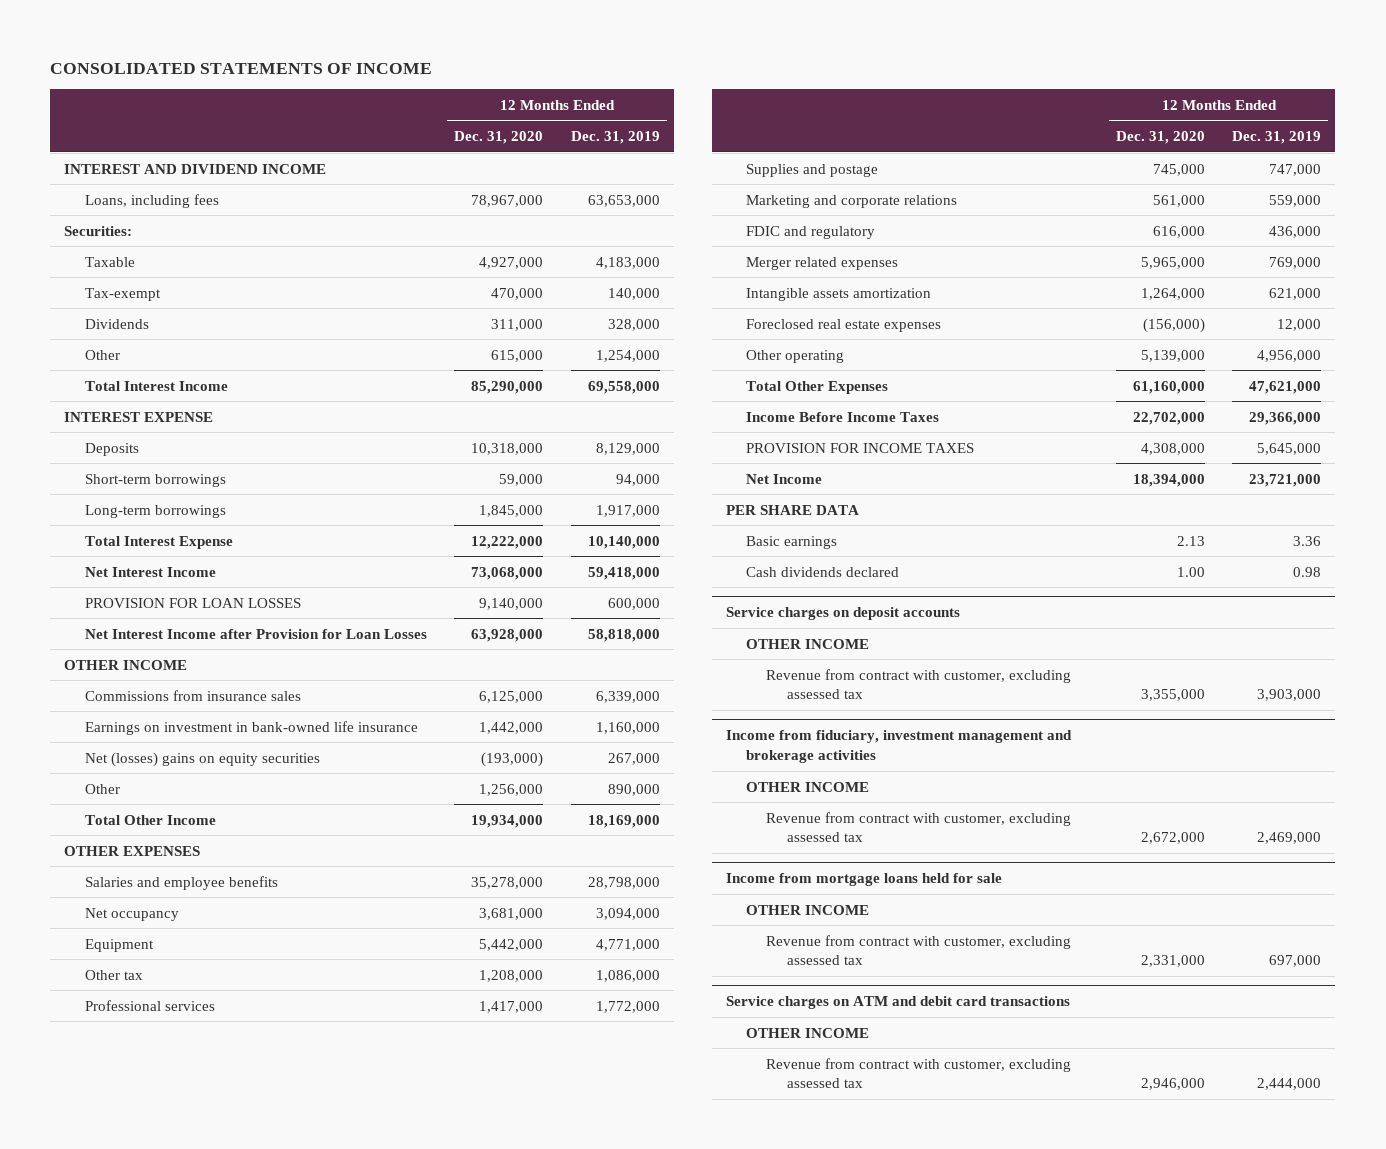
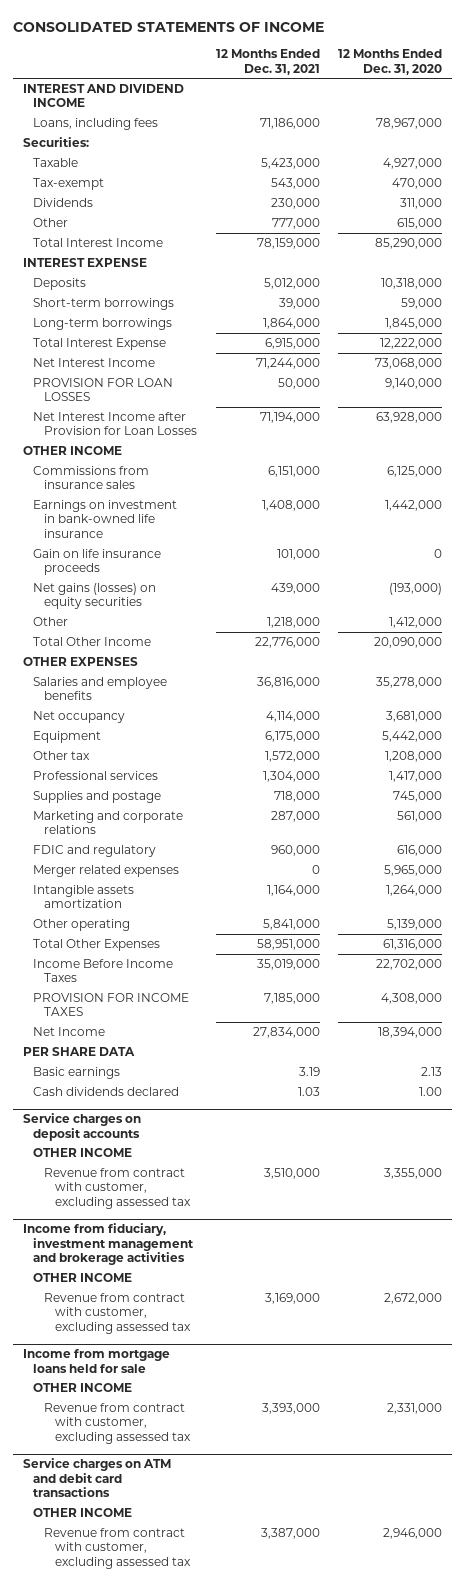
- | 12 Months Ended Dec. 31, 2020 | 12 Months Ended Dec. 31, 2019
+ | 12 Months Ended Dec. 31, 2021 | 12 Months Ended Dec. 31, 2020
- Net (losses) gains on equity securities | (193,000) | 267,000
- Other | 1,256,000 | 890,000
- Total Other Income | 19,934,000 | 18,169,000
+ Gain on life insurance proceeds | 101,000 | 0
+ Net gains (losses) on equity securities | 439,000 | (193,000)
+ Other | 1,218,000 | 1,412,000
+ Total Other Income | 22,776,000 | 20,090,000
- Foreclosed real estate expenses | (156,000) | 12,000
- Total Other Expenses | 61,160,000 | 47,621,000
+ Total Other Expenses | 58,951,000 | 61,316,000

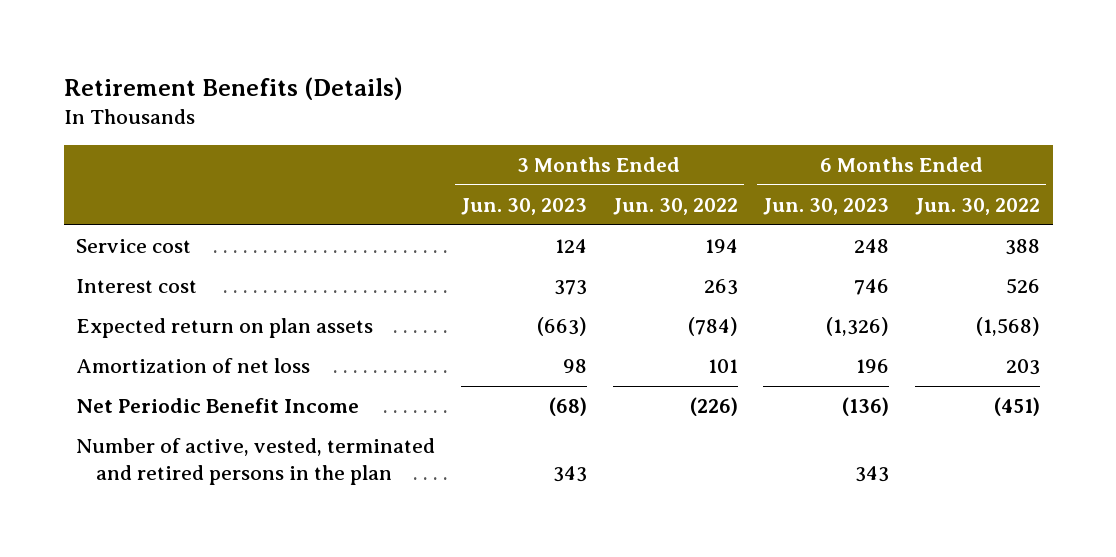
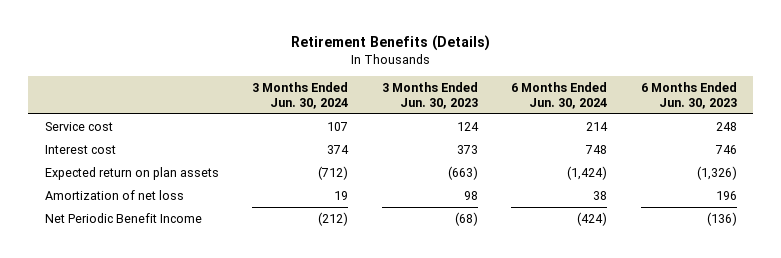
- | 3 Months Ended Jun. 30, 2023 | 3 Months Ended Jun. 30, 2022 | 6 Months Ended Jun. 30, 2023 | 6 Months Ended Jun. 30, 2022
+ | 3 Months Ended Jun. 30, 2024 | 3 Months Ended Jun. 30, 2023 | 6 Months Ended Jun. 30, 2024 | 6 Months Ended Jun. 30, 2023
- Number of active, vested, terminated and retired persons in the plan | 343 | | 343 |

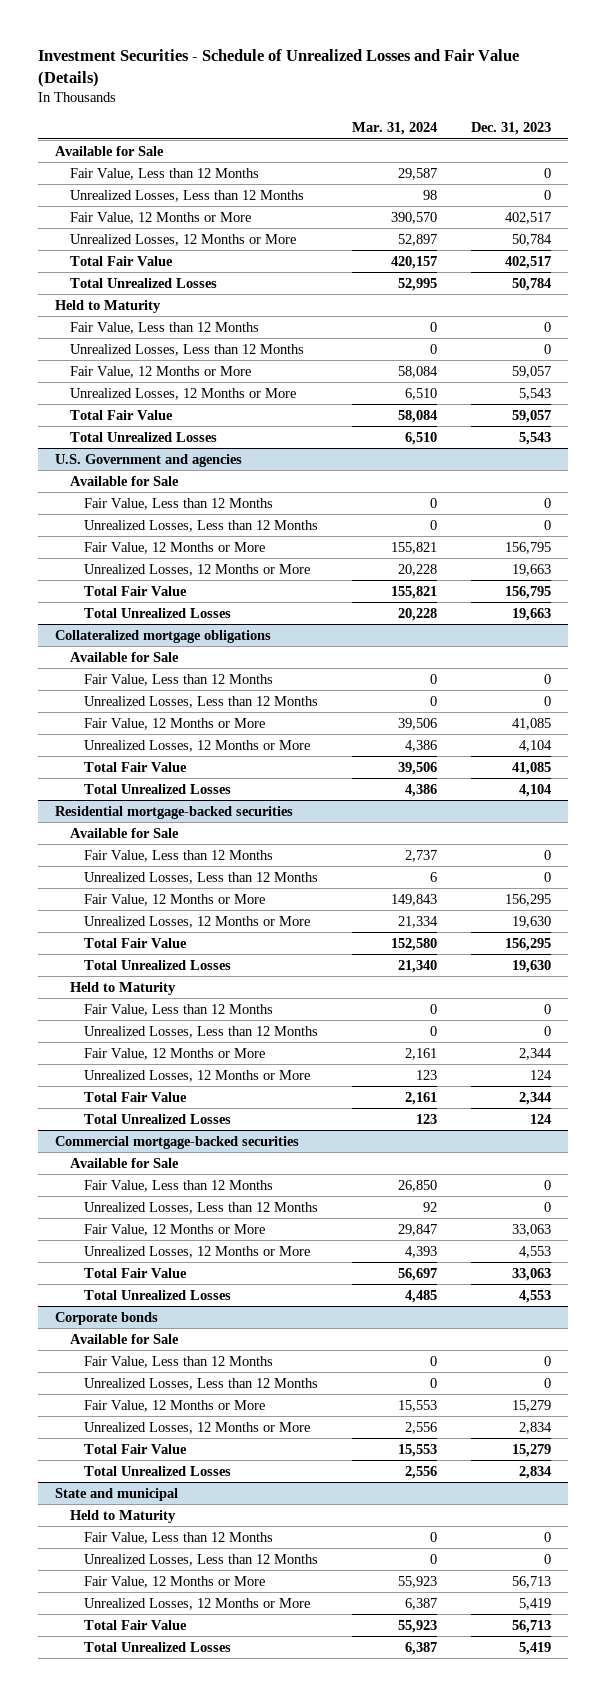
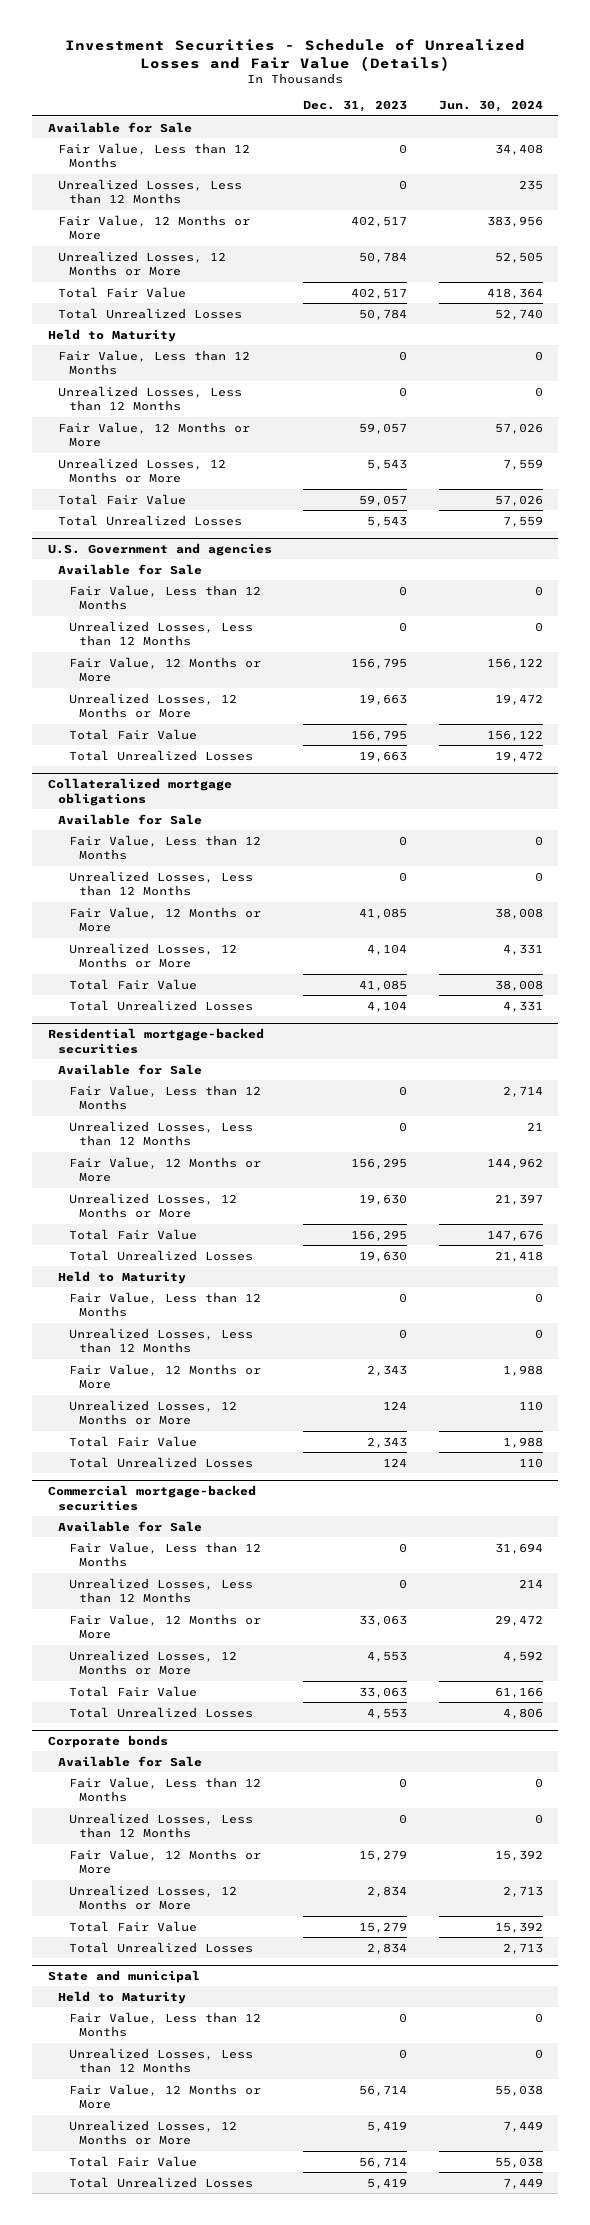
- | Mar. 31, 2024 | Dec. 31, 2023
+ | Dec. 31, 2023 | Jun. 30, 2024
@ Residential mortgage-backed securities
- Fair Value, 12 Months or More | 2,161 | 2,344
+ Fair Value, 12 Months or More | 2,343 | 1,988
- Total Fair Value | 2,161 | 2,344
+ Total Fair Value | 2,343 | 1,988
@ State and municipal
- Fair Value, 12 Months or More | 55,923 | 56,713
+ Fair Value, 12 Months or More | 56,714 | 55,038
- Total Fair Value | 55,923 | 56,713
+ Total Fair Value | 56,714 | 55,038

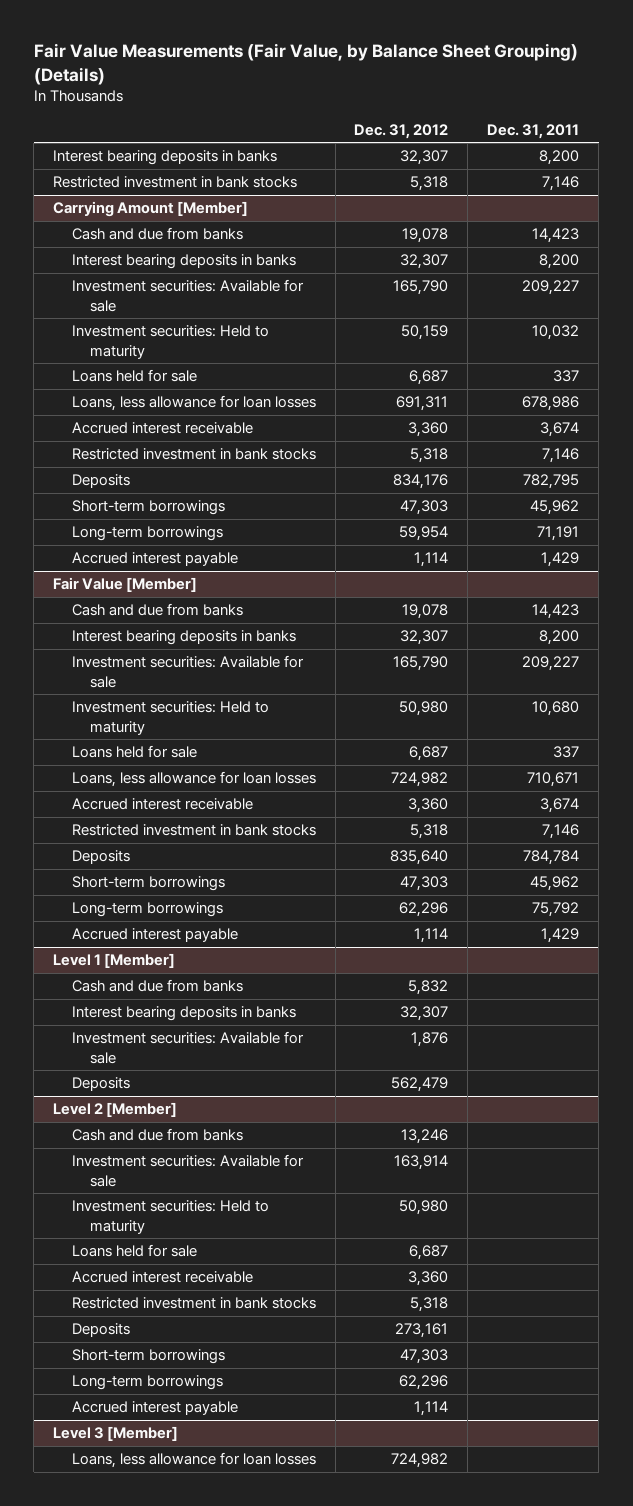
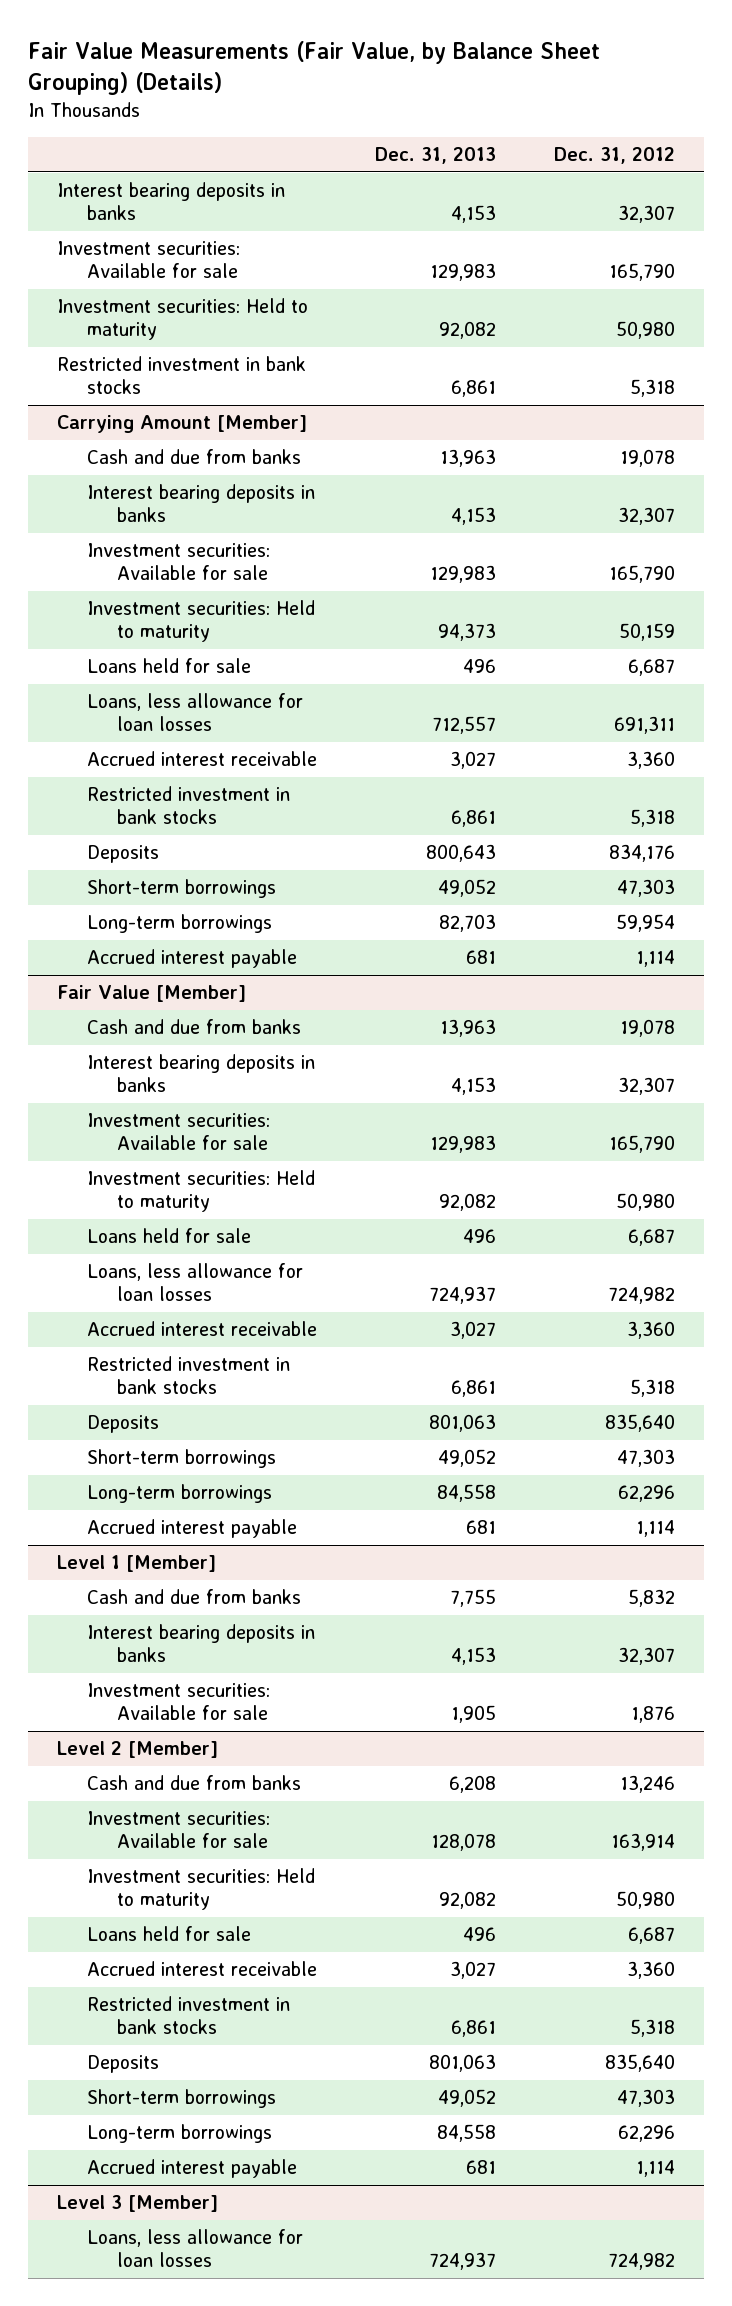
- | Dec. 31, 2012 | Dec. 31, 2011
+ | Dec. 31, 2013 | Dec. 31, 2012
+ Investment securities: Available for sale | 129,983 | 165,790
+ Investment securities: Held to maturity | 92,082 | 50,980
@ Level 1 [Member]
- Deposits | 562,479 |
@ Level 2 [Member]
- Deposits | 273,161 |
+ Deposits | 801,063 | 835,640

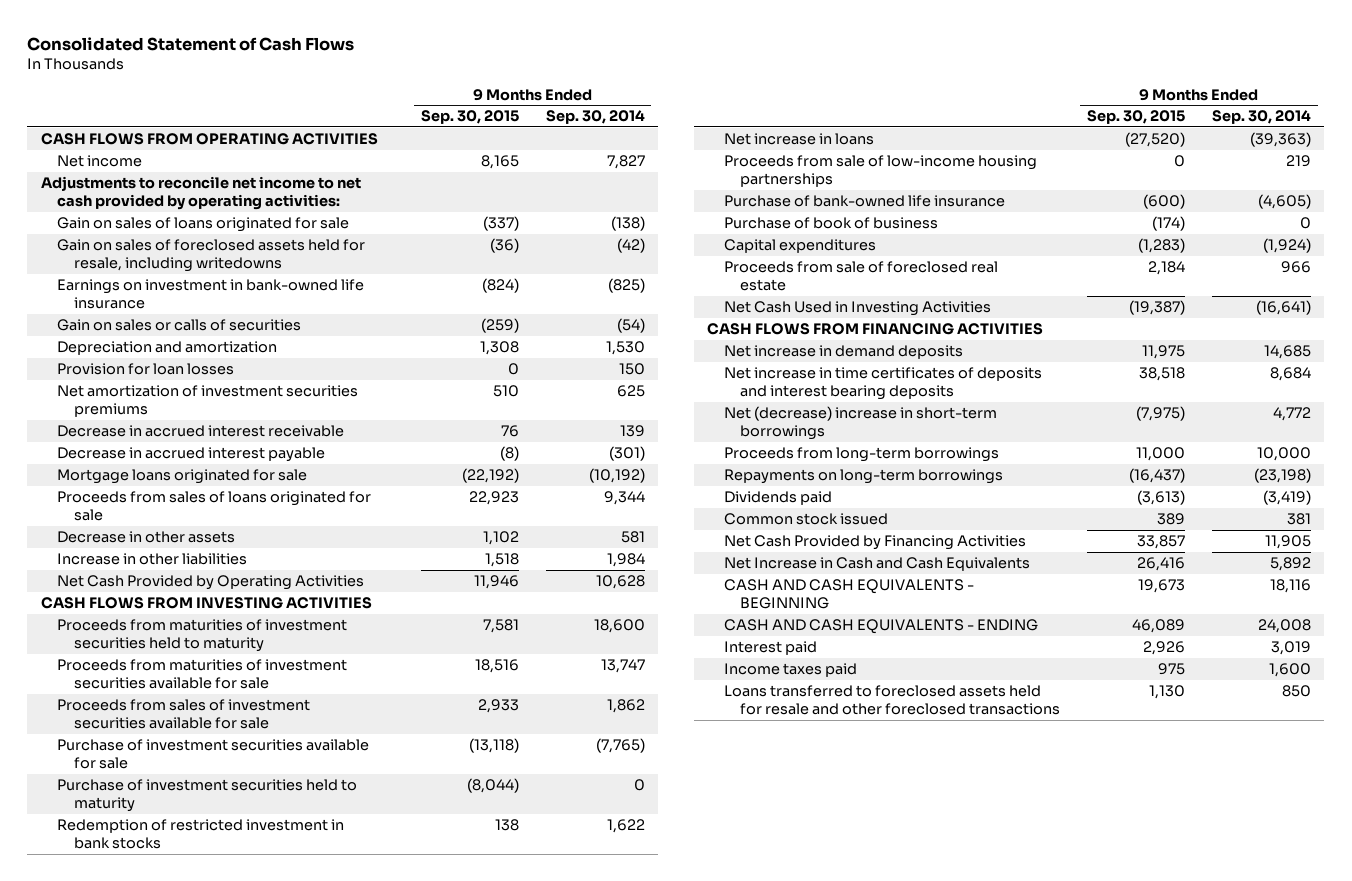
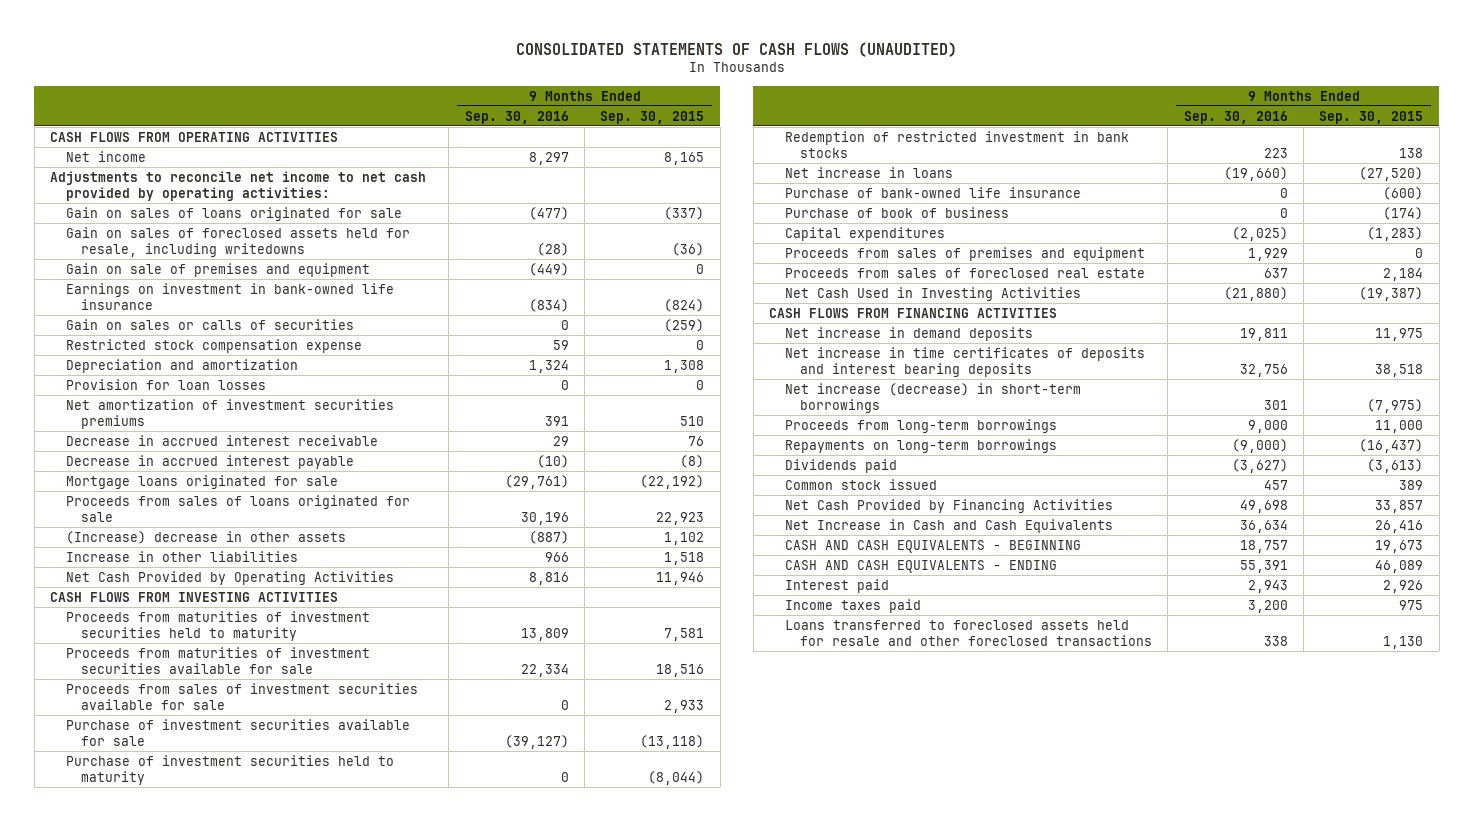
- Consolidated Statement of Cash Flows
+ CONSOLIDATED STATEMENTS OF CASH FLOWS (UNAUDITED)
- | 9 Months Ended Sep. 30, 2015 | 9 Months Ended Sep. 30, 2014
+ | 9 Months Ended Sep. 30, 2016 | 9 Months Ended Sep. 30, 2015
+ Gain on sale of premises and equipment | (449) | 0
+ Restricted stock compensation expense | 59 | 0
- Decrease in other assets | 1,102 | 581
+ (Increase) decrease in other assets | (887) | 1,102
- Proceeds from sale of low-income housing partnerships | 0 | 219
- Proceeds from sale of foreclosed real estate | 2,184 | 966
+ Proceeds from sales of premises and equipment | 1,929 | 0
+ Proceeds from sales of foreclosed real estate | 637 | 2,184
- Net (decrease) increase in short-term borrowings | (7,975) | 4,772
+ Net increase (decrease) in short-term borrowings | 301 | (7,975)

